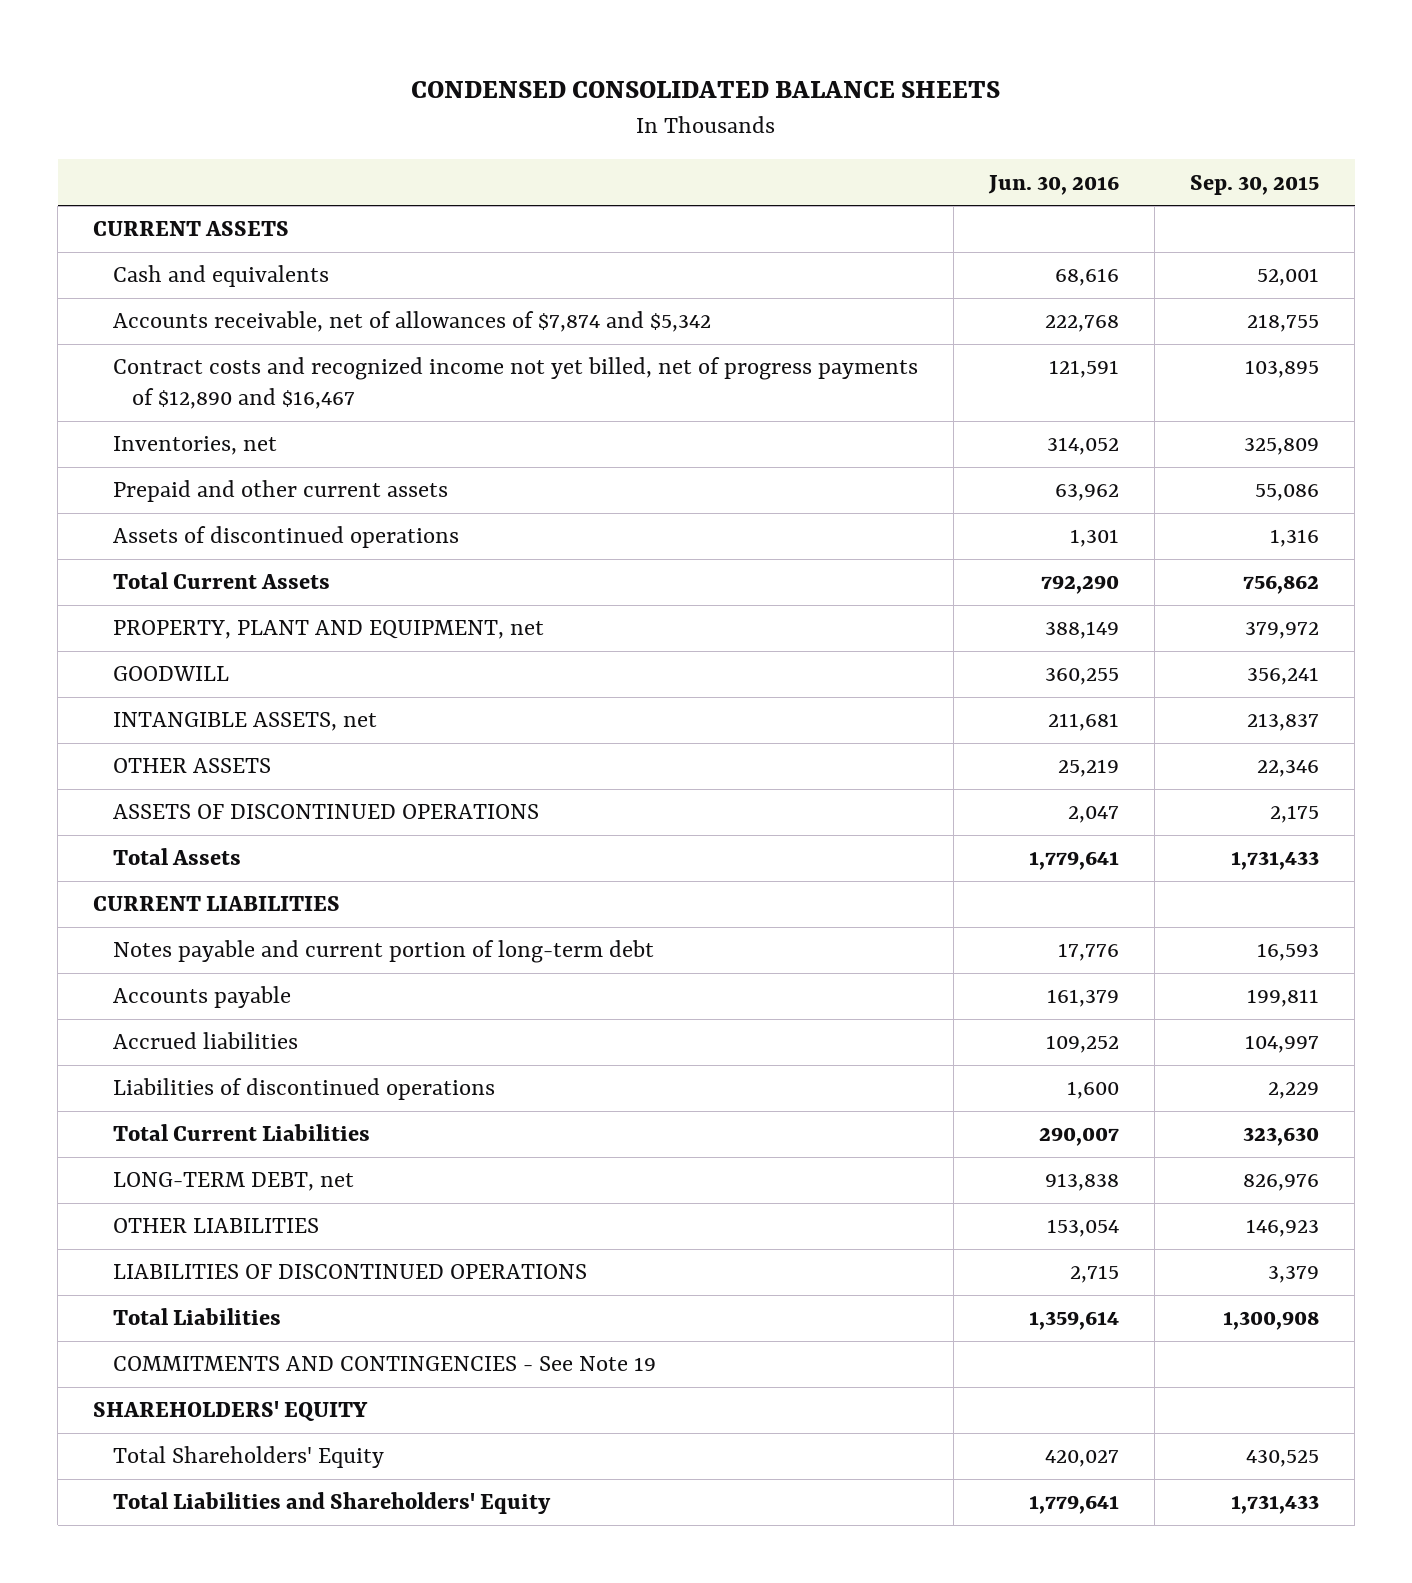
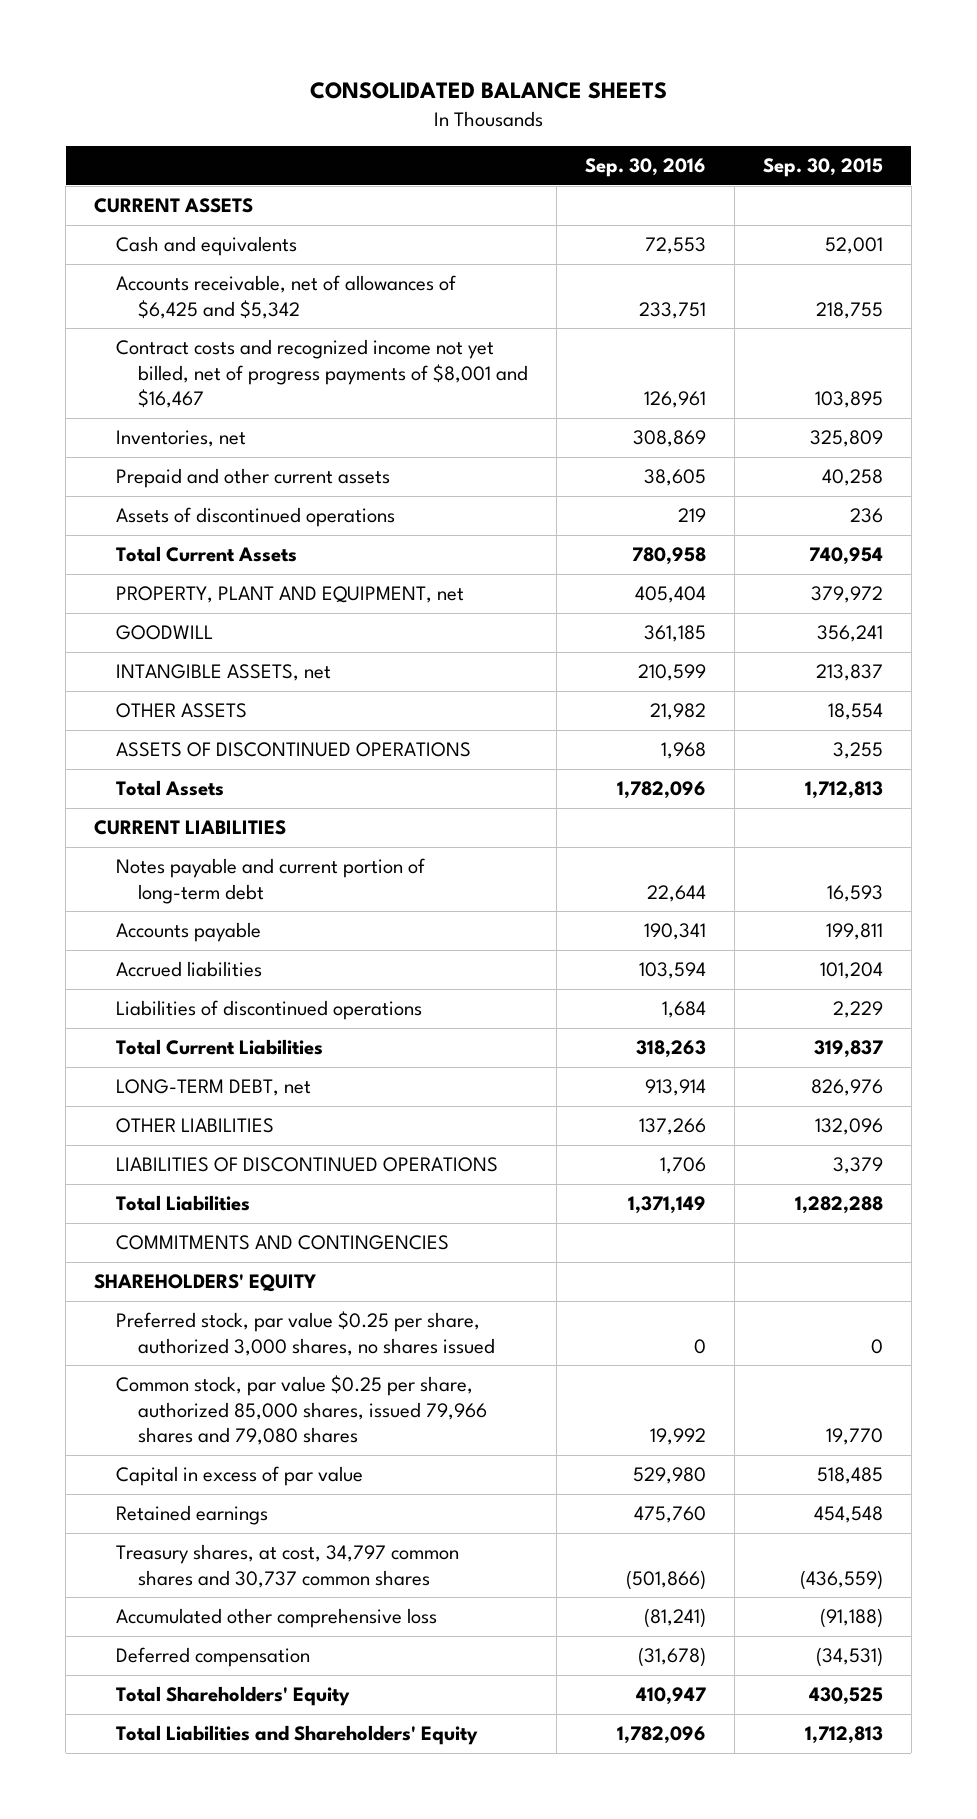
- CONDENSED CONSOLIDATED BALANCE SHEETS
+ CONSOLIDATED BALANCE SHEETS
- | Jun. 30, 2016 | Sep. 30, 2015
+ | Sep. 30, 2016 | Sep. 30, 2015
- Accounts receivable, net of allowances of $7,874 and $5,342 | 222,768 | 218,755
- Contract costs and recognized income not yet billed, net of progress payments of $12,890 and $16,467 | 121,591 | 103,895
+ Accounts receivable, net of allowances of $6,425 and $5,342 | 233,751 | 218,755
+ Contract costs and recognized income not yet billed, net of progress payments of $8,001 and $16,467 | 126,961 | 103,895
- Prepaid and other current assets | 63,962 | 55,086
- Assets of discontinued operations | 1,301 | 1,316
- Total Current Assets | 792,290 | 756,862
+ Prepaid and other current assets | 38,605 | 40,258
+ Assets of discontinued operations | 219 | 236
+ Total Current Assets | 780,958 | 740,954
- OTHER ASSETS | 25,219 | 22,346
- ASSETS OF DISCONTINUED OPERATIONS | 2,047 | 2,175
- Total Assets | 1,779,641 | 1,731,433
+ OTHER ASSETS | 21,982 | 18,554
+ ASSETS OF DISCONTINUED OPERATIONS | 1,968 | 3,255
+ Total Assets | 1,782,096 | 1,712,813
- Accrued liabilities | 109,252 | 104,997
+ Accrued liabilities | 103,594 | 101,204
- Total Current Liabilities | 290,007 | 323,630
+ Total Current Liabilities | 318,263 | 319,837
- OTHER LIABILITIES | 153,054 | 146,923
+ OTHER LIABILITIES | 137,266 | 132,096
- Total Liabilities | 1,359,614 | 1,300,908
- COMMITMENTS AND CONTINGENCIES - See Note 19
+ Total Liabilities | 1,371,149 | 1,282,288
+ COMMITMENTS AND CONTINGENCIES
+ Preferred stock, par value $0.25 per share, authorized 3,000 shares, no shares issued | 0 | 0
+ Common stock, par value $0.25 per share, authorized 85,000 shares, issued 79,966 shares and 79,080 shares | 19,992 | 19,770
+ Capital in excess of par value | 529,980 | 518,485
+ Retained earnings | 475,760 | 454,548
+ Treasury shares, at cost, 34,797 common shares and 30,737 common shares | (501,866) | (436,559)
+ Accumulated other comprehensive loss | (81,241) | (91,188)
+ Deferred compensation | (31,678) | (34,531)
- Total Liabilities and Shareholders' Equity | 1,779,641 | 1,731,433
+ Total Liabilities and Shareholders' Equity | 1,782,096 | 1,712,813

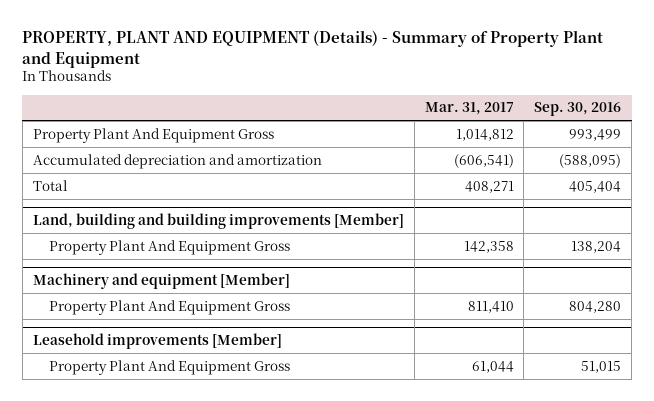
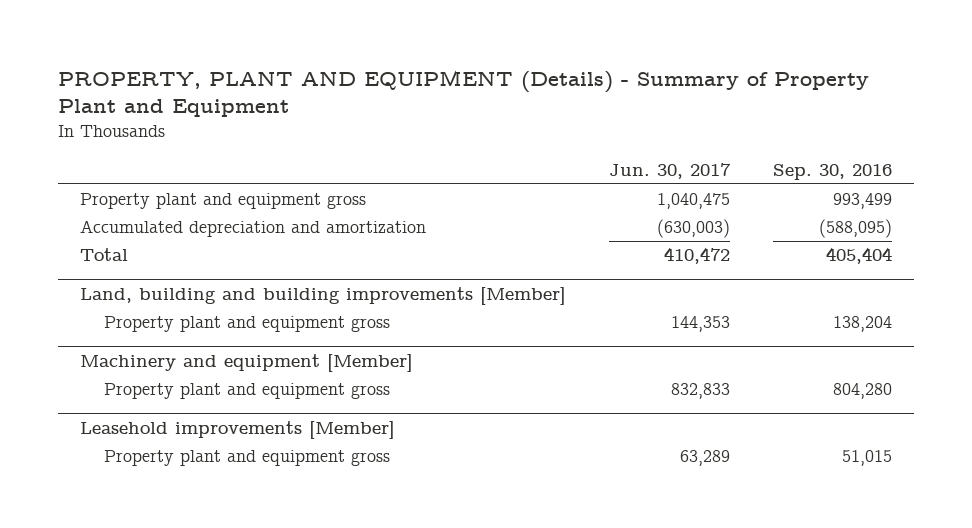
- | Mar. 31, 2017 | Sep. 30, 2016
+ | Jun. 30, 2017 | Sep. 30, 2016
- Property Plant And Equipment Gross | 1,014,812 | 993,499
+ Property plant and equipment gross | 1,040,475 | 993,499
@ Land, building and building improvements [Member]
- Property Plant And Equipment Gross | 142,358 | 138,204
+ Property plant and equipment gross | 144,353 | 138,204
@ Machinery and equipment [Member]
- Property Plant And Equipment Gross | 811,410 | 804,280
+ Property plant and equipment gross | 832,833 | 804,280
@ Leasehold improvements [Member]
- Property Plant And Equipment Gross | 61,044 | 51,015
+ Property plant and equipment gross | 63,289 | 51,015

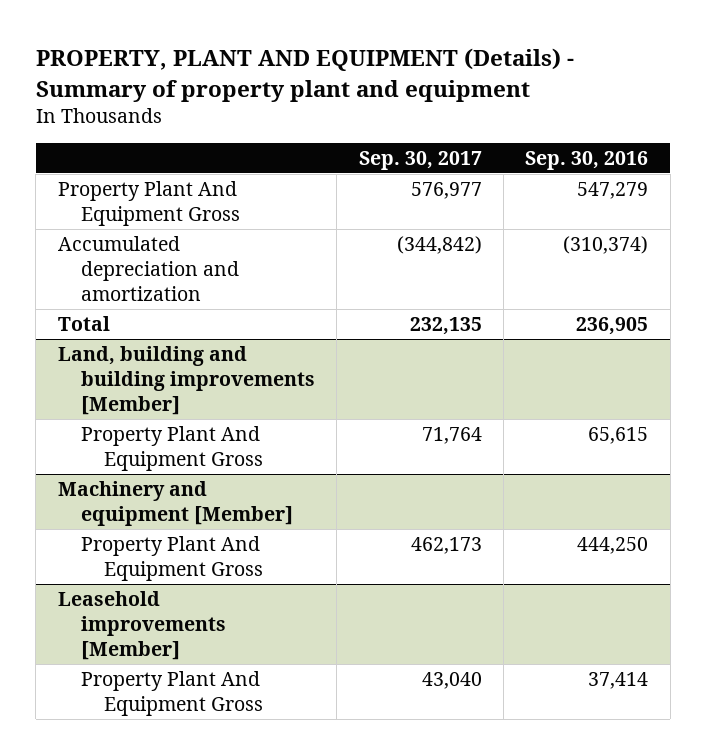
- PROPERTY, PLANT AND EQUIPMENT (Details) - Summary of Property Plant and Equipment
+ PROPERTY, PLANT AND EQUIPMENT (Details) - Summary of property plant and equipment
- | Jun. 30, 2017 | Sep. 30, 2016
+ | Sep. 30, 2017 | Sep. 30, 2016
- Property plant and equipment gross | 1,040,475 | 993,499
- Accumulated depreciation and amortization | (630,003) | (588,095)
- Total | 410,472 | 405,404
+ Property Plant And Equipment Gross | 576,977 | 547,279
+ Accumulated depreciation and amortization | (344,842) | (310,374)
+ Total | 232,135 | 236,905
@ Land, building and building improvements [Member]
- Property plant and equipment gross | 144,353 | 138,204
+ Property Plant And Equipment Gross | 71,764 | 65,615
@ Machinery and equipment [Member]
- Property plant and equipment gross | 832,833 | 804,280
+ Property Plant And Equipment Gross | 462,173 | 444,250
@ Leasehold improvements [Member]
- Property plant and equipment gross | 63,289 | 51,015
+ Property Plant And Equipment Gross | 43,040 | 37,414

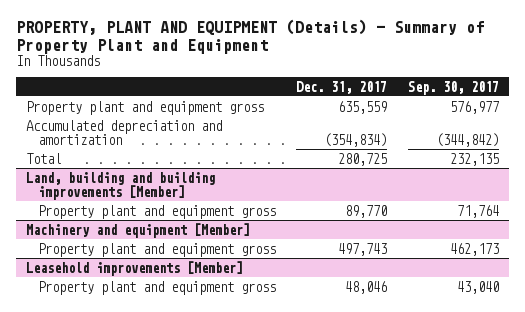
- PROPERTY, PLANT AND EQUIPMENT (Details) - Summary of property plant and equipment
+ PROPERTY, PLANT AND EQUIPMENT (Details) - Summary of Property Plant and Equipment
- | Sep. 30, 2017 | Sep. 30, 2016
+ | Dec. 31, 2017 | Sep. 30, 2017
- Property Plant And Equipment Gross | 576,977 | 547,279
+ Property plant and equipment gross | 635,559 | 576,977
@ Land, building and building improvements [Member]
- Property Plant And Equipment Gross | 71,764 | 65,615
+ Property plant and equipment gross | 89,770 | 71,764
@ Machinery and equipment [Member]
- Property Plant And Equipment Gross | 462,173 | 444,250
+ Property plant and equipment gross | 497,743 | 462,173
@ Leasehold improvements [Member]
- Property Plant And Equipment Gross | 43,040 | 37,414
+ Property plant and equipment gross | 48,046 | 43,040

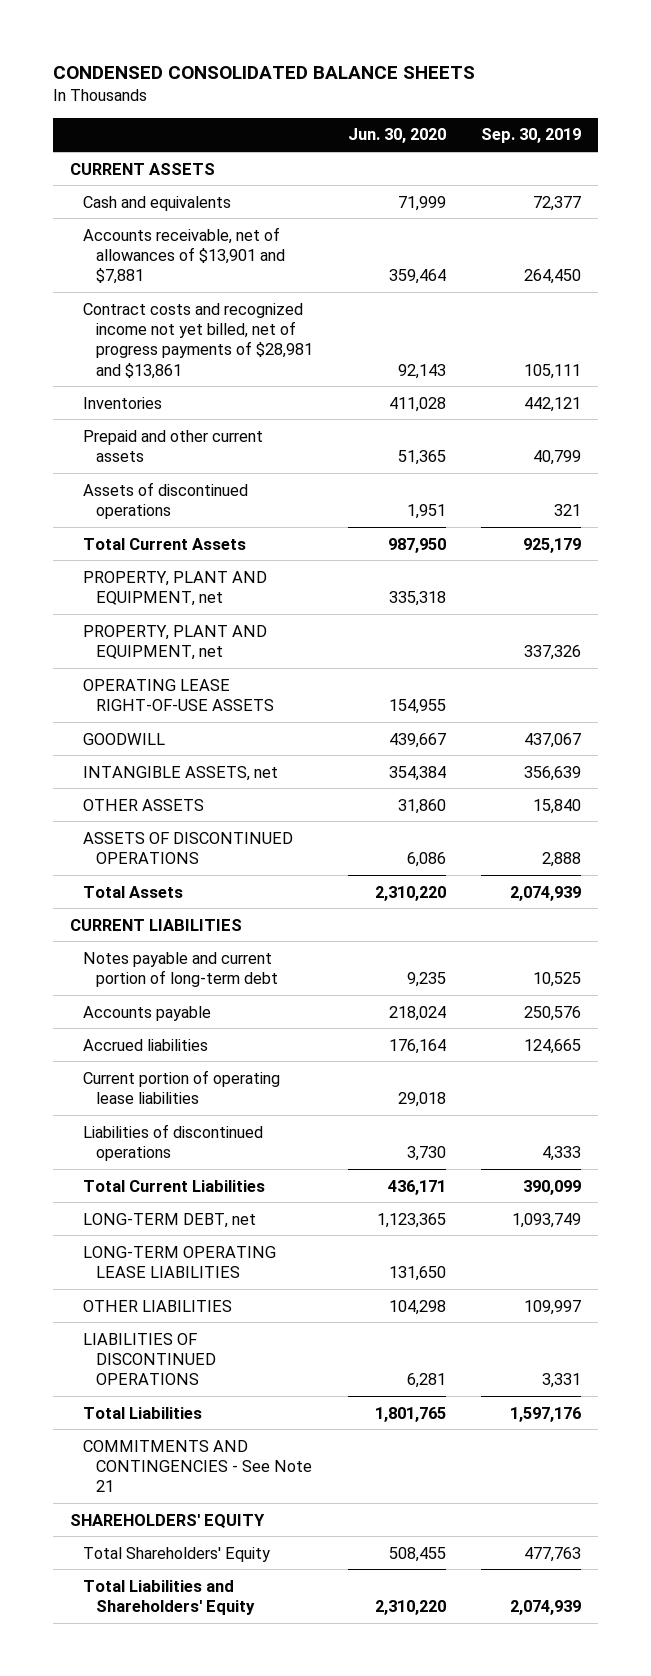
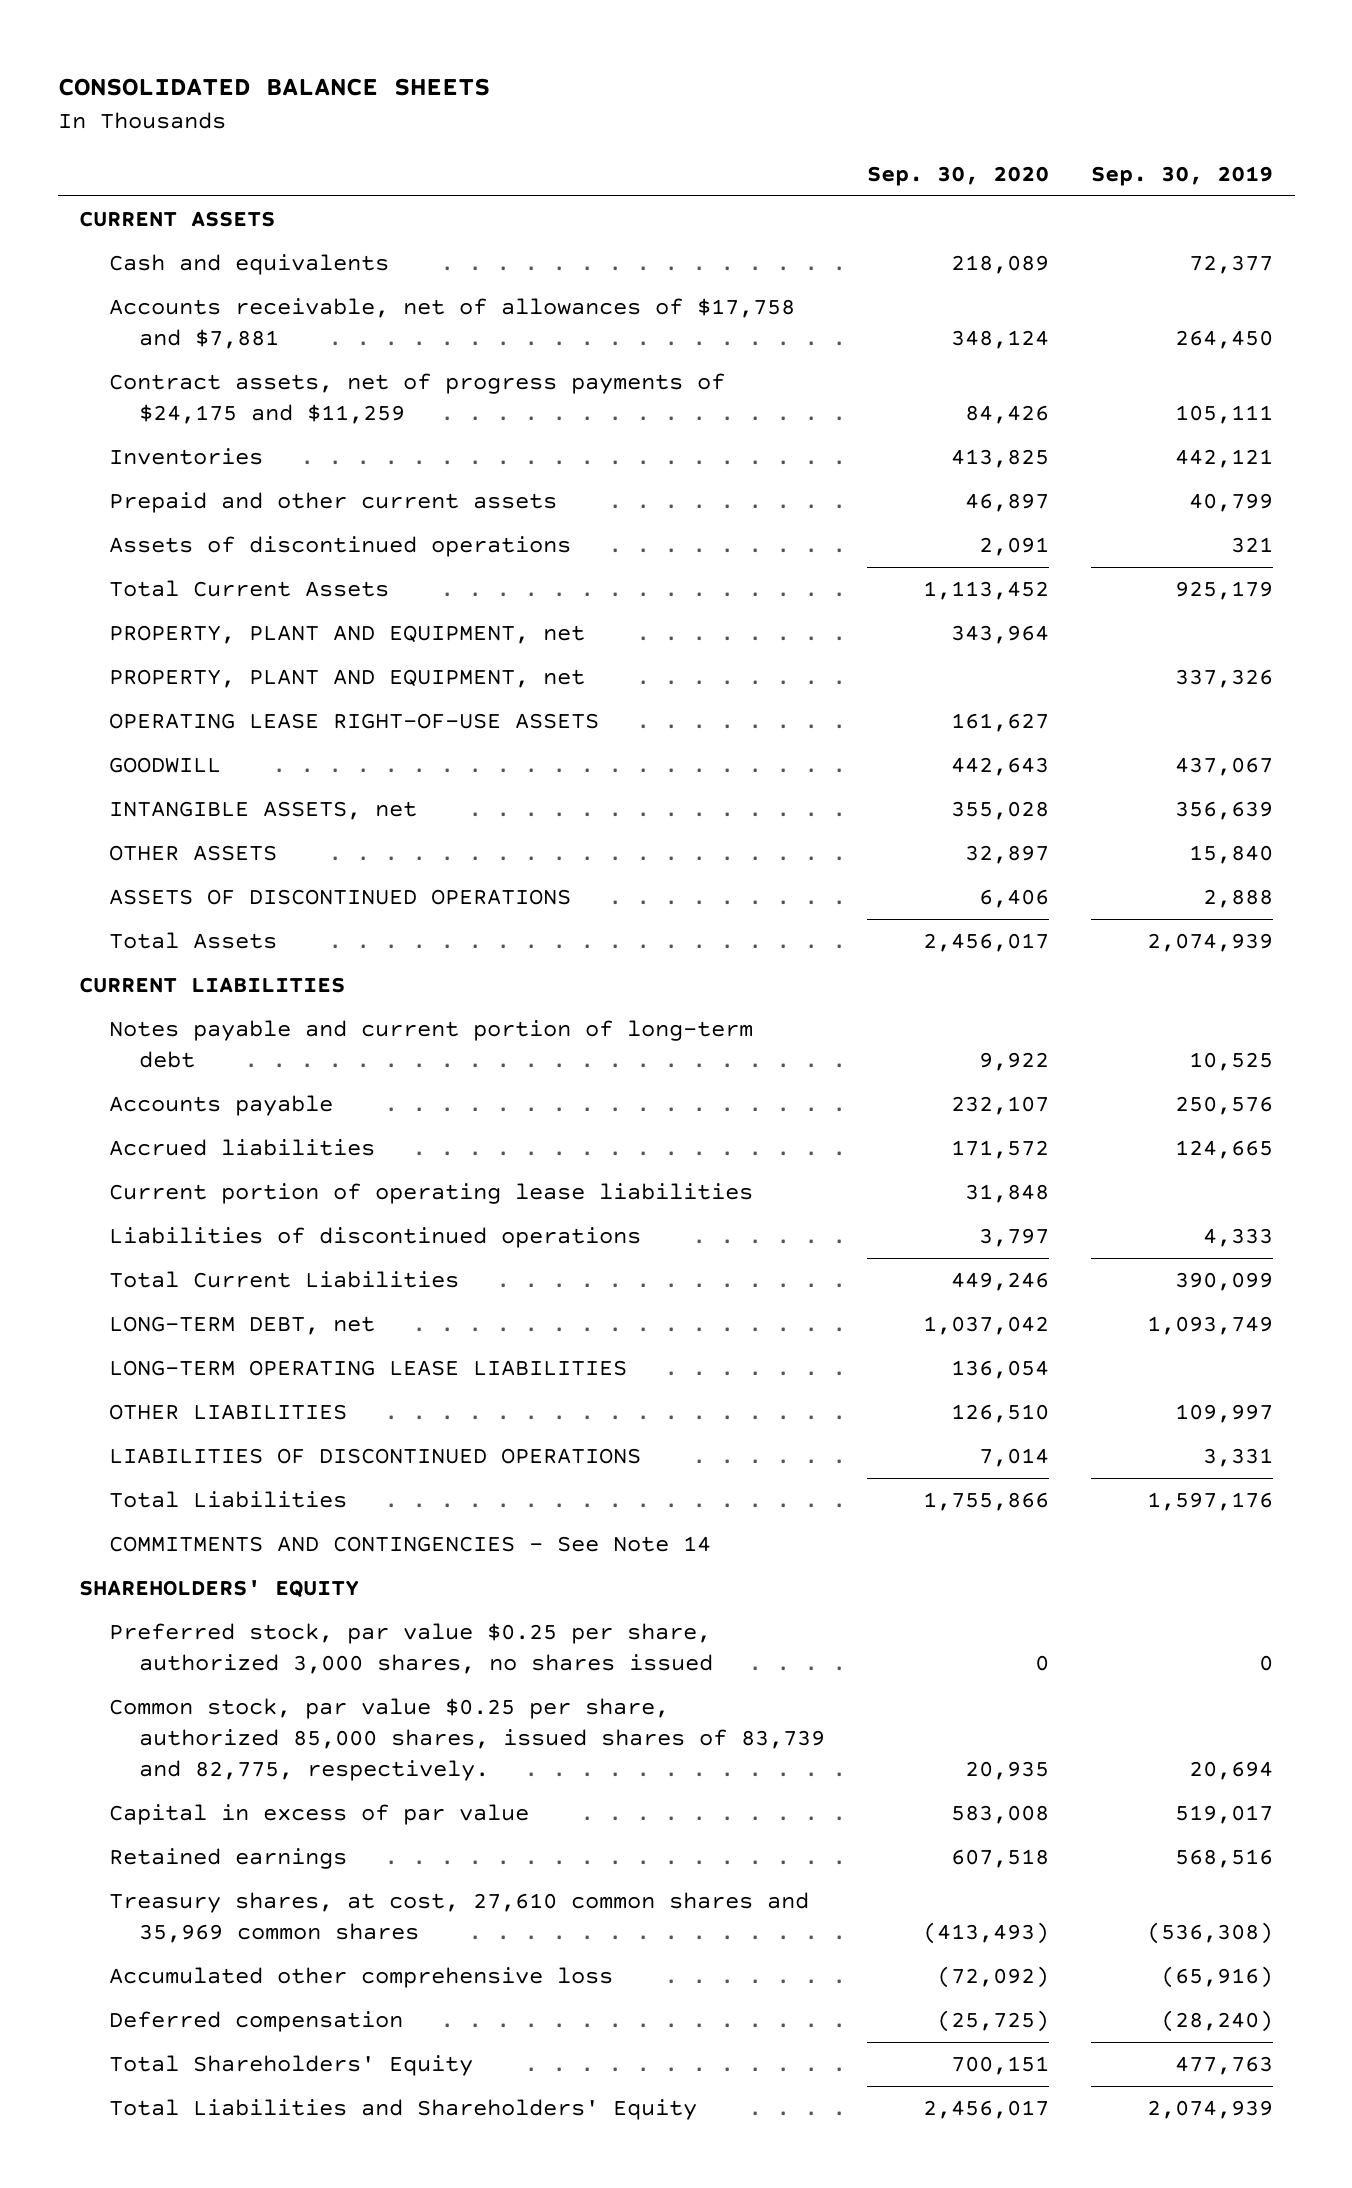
- CONDENSED CONSOLIDATED BALANCE SHEETS
+ CONSOLIDATED BALANCE SHEETS
- | Jun. 30, 2020 | Sep. 30, 2019
+ | Sep. 30, 2020 | Sep. 30, 2019
- Accounts receivable, net of allowances of $13,901 and $7,881 | 359,464 | 264,450
- Contract costs and recognized income not yet billed, net of progress payments of $28,981 and $13,861 | 92,143 | 105,111
+ Accounts receivable, net of allowances of $17,758 and $7,881 | 348,124 | 264,450
+ Contract assets, net of progress payments of $24,175 and $11,259 | 84,426 | 105,111
- COMMITMENTS AND CONTINGENCIES - See Note 21
+ COMMITMENTS AND CONTINGENCIES - See Note 14
+ Preferred stock, par value $0.25 per share, authorized 3,000 shares, no shares issued | 0 | 0
+ Common stock, par value $0.25 per share, authorized 85,000 shares, issued shares of 83,739 and 82,775, respectively. | 20,935 | 20,694
+ Capital in excess of par value | 583,008 | 519,017
+ Retained earnings | 607,518 | 568,516
+ Treasury shares, at cost, 27,610 common shares and 35,969 common shares | (413,493) | (536,308)
+ Accumulated other comprehensive loss | (72,092) | (65,916)
+ Deferred compensation | (25,725) | (28,240)

